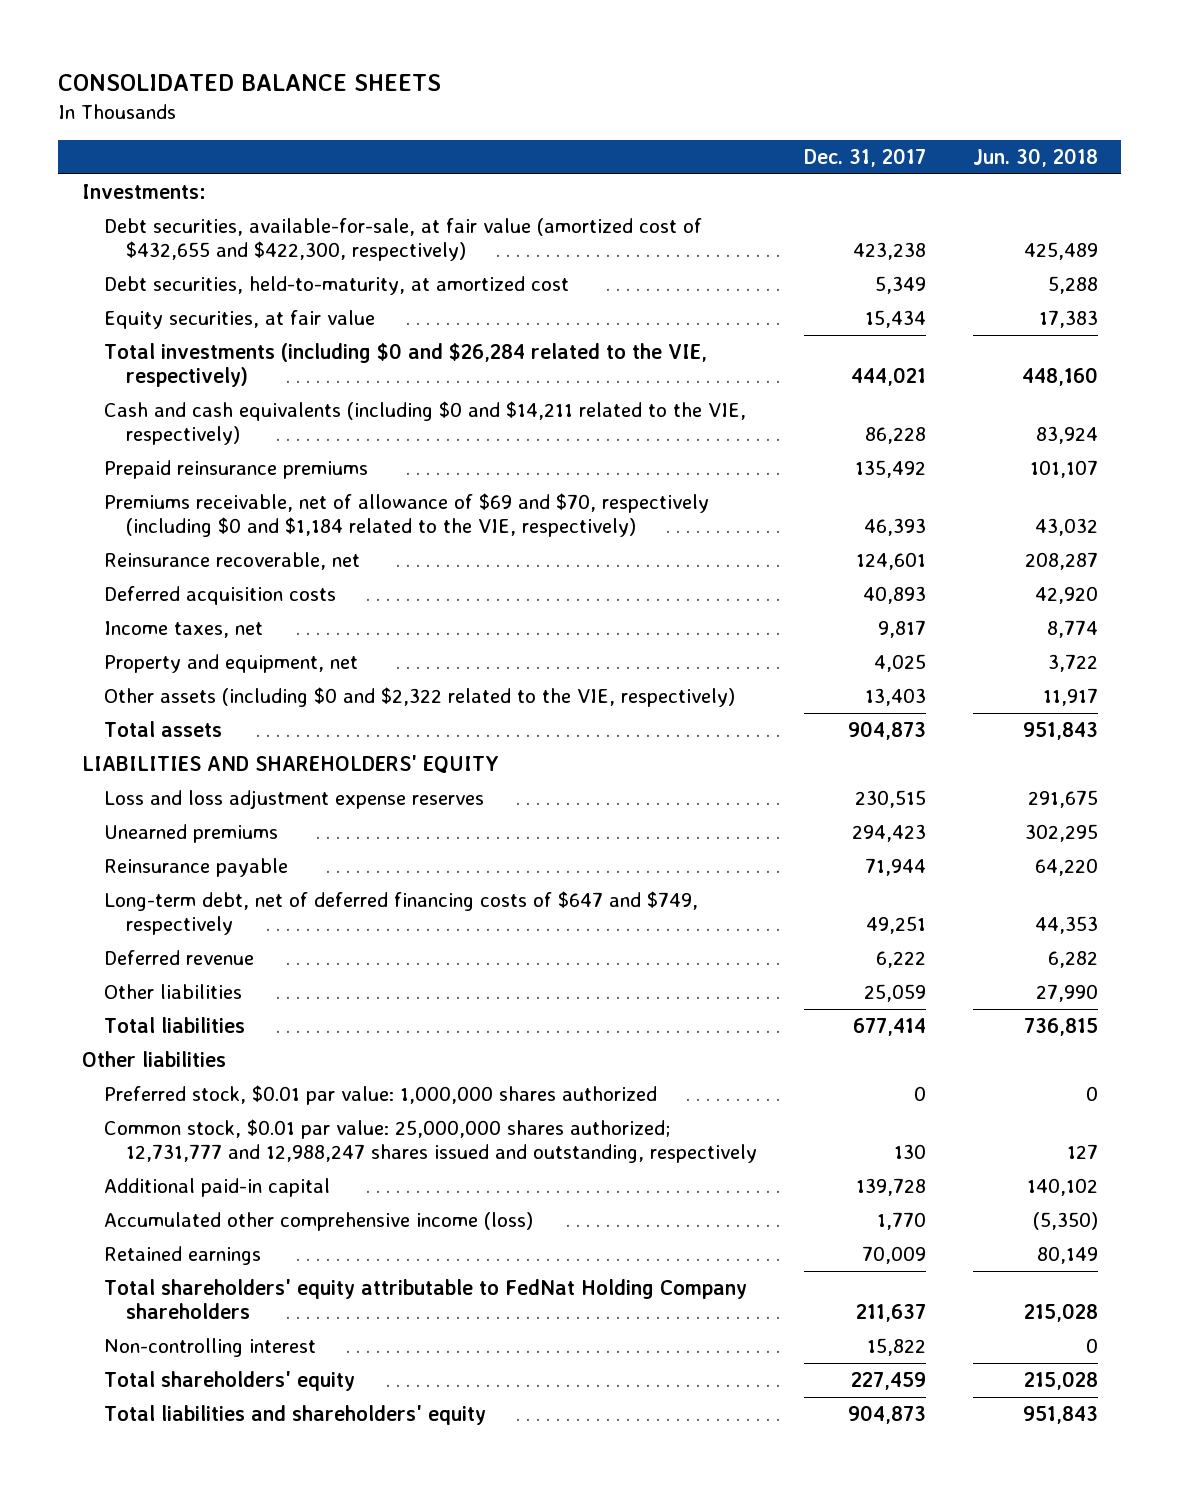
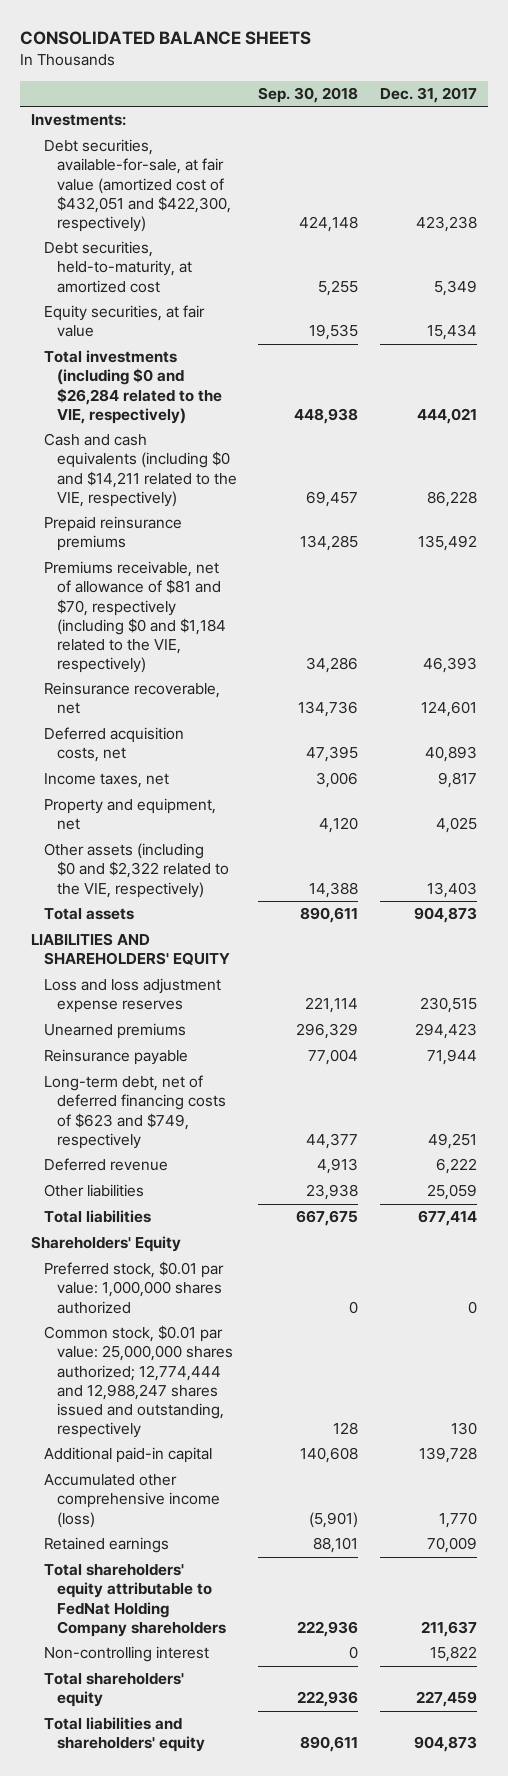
- | Dec. 31, 2017 | Jun. 30, 2018
+ | Sep. 30, 2018 | Dec. 31, 2017
- Debt securities, available-for-sale, at fair value (amortized cost of $432,655 and $422,300, respectively) | 423,238 | 425,489
+ Debt securities, available-for-sale, at fair value (amortized cost of $432,051 and $422,300, respectively) | 424,148 | 423,238
- Premiums receivable, net of allowance of $69 and $70, respectively (including $0 and $1,184 related to the VIE, respectively) | 46,393 | 43,032
+ Premiums receivable, net of allowance of $81 and $70, respectively (including $0 and $1,184 related to the VIE, respectively) | 34,286 | 46,393
- Deferred acquisition costs | 40,893 | 42,920
+ Deferred acquisition costs, net | 47,395 | 40,893
- Long-term debt, net of deferred financing costs of $647 and $749, respectively | 49,251 | 44,353
+ Long-term debt, net of deferred financing costs of $623 and $749, respectively | 44,377 | 49,251
- Other liabilities
+ Shareholders' Equity
- Common stock, $0.01 par value: 25,000,000 shares authorized; 12,731,777 and 12,988,247 shares issued and outstanding, respectively | 130 | 127
+ Common stock, $0.01 par value: 25,000,000 shares authorized; 12,774,444 and 12,988,247 shares issued and outstanding, respectively | 128 | 130

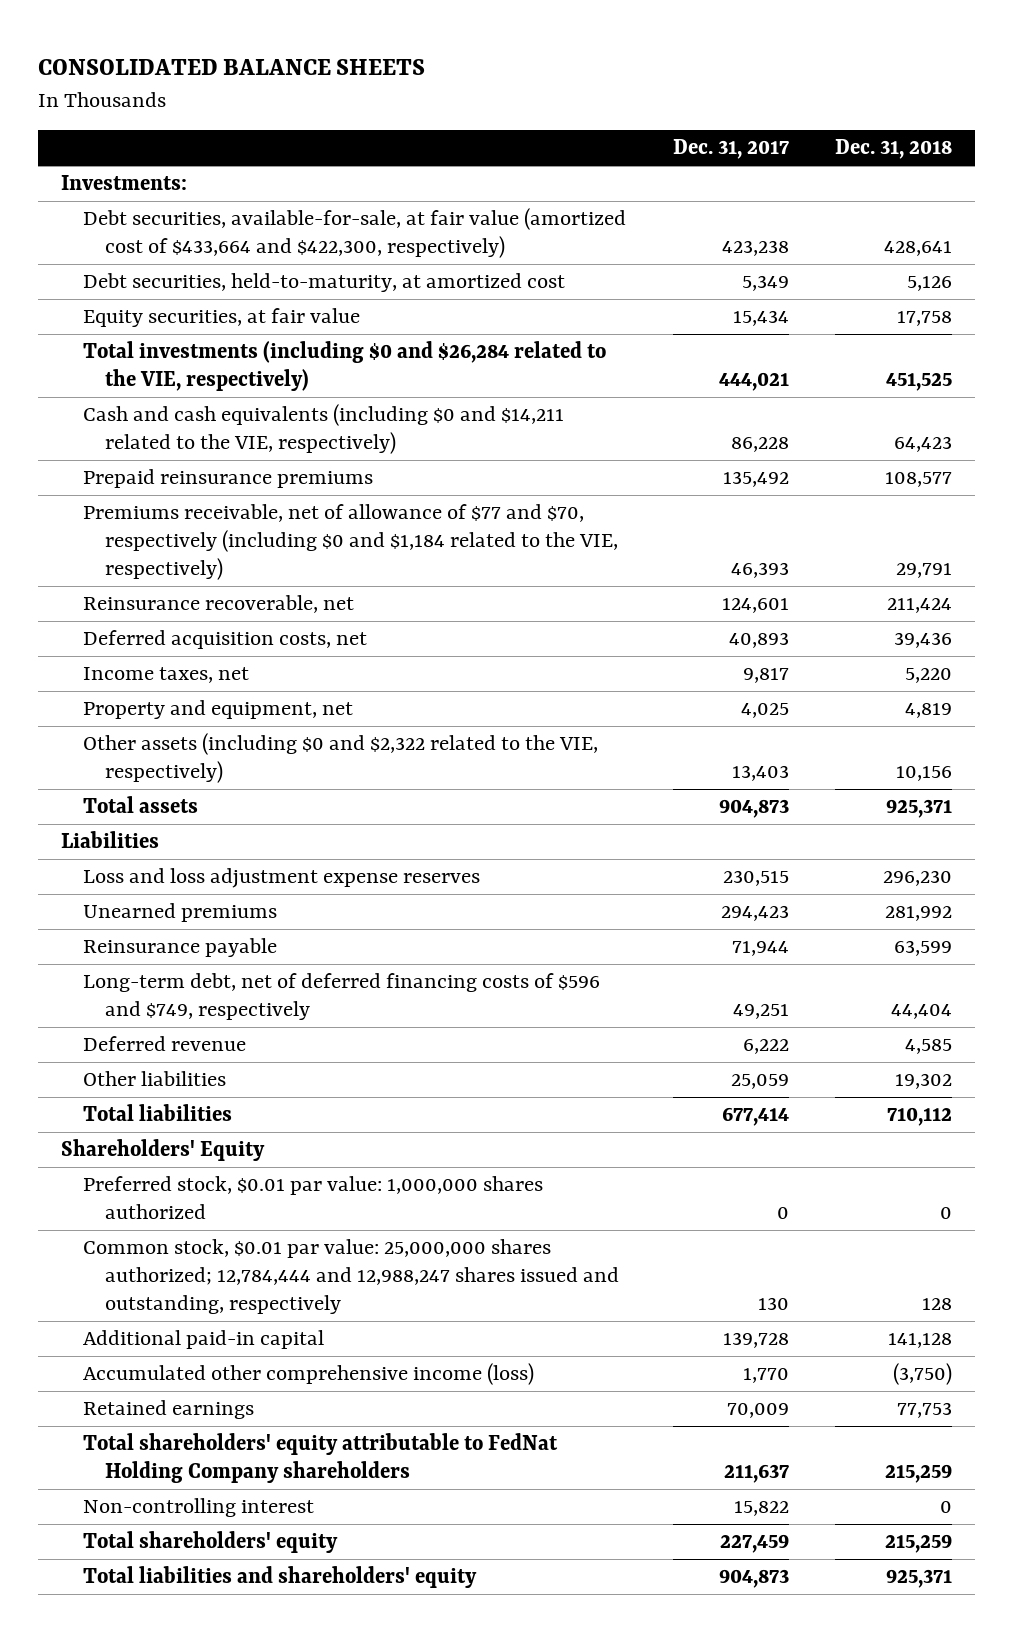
- | Sep. 30, 2018 | Dec. 31, 2017
+ | Dec. 31, 2017 | Dec. 31, 2018
- Debt securities, available-for-sale, at fair value (amortized cost of $432,051 and $422,300, respectively) | 424,148 | 423,238
+ Debt securities, available-for-sale, at fair value (amortized cost of $433,664 and $422,300, respectively) | 423,238 | 428,641
- Premiums receivable, net of allowance of $81 and $70, respectively (including $0 and $1,184 related to the VIE, respectively) | 34,286 | 46,393
+ Premiums receivable, net of allowance of $77 and $70, respectively (including $0 and $1,184 related to the VIE, respectively) | 46,393 | 29,791
- LIABILITIES AND SHAREHOLDERS' EQUITY
+ Liabilities
- Long-term debt, net of deferred financing costs of $623 and $749, respectively | 44,377 | 49,251
+ Long-term debt, net of deferred financing costs of $596 and $749, respectively | 49,251 | 44,404
- Common stock, $0.01 par value: 25,000,000 shares authorized; 12,774,444 and 12,988,247 shares issued and outstanding, respectively | 128 | 130
+ Common stock, $0.01 par value: 25,000,000 shares authorized; 12,784,444 and 12,988,247 shares issued and outstanding, respectively | 130 | 128

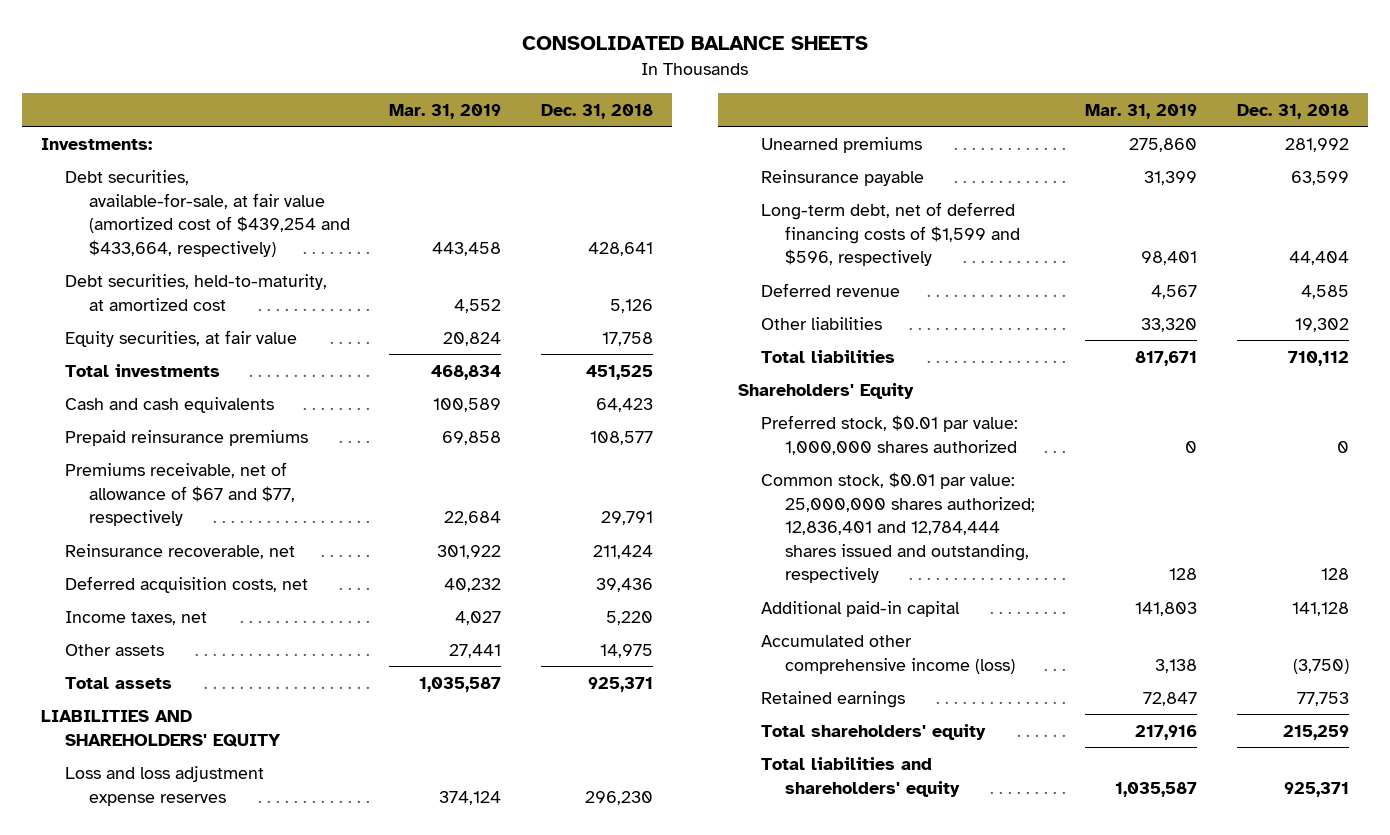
- | Dec. 31, 2017 | Dec. 31, 2018
+ | Mar. 31, 2019 | Dec. 31, 2018
- Debt securities, available-for-sale, at fair value (amortized cost of $433,664 and $422,300, respectively) | 423,238 | 428,641
+ Debt securities, available-for-sale, at fair value (amortized cost of $439,254 and $433,664, respectively) | 443,458 | 428,641
- Total investments (including $0 and $26,284 related to the VIE, respectively) | 444,021 | 451,525
- Cash and cash equivalents (including $0 and $14,211 related to the VIE, respectively) | 86,228 | 64,423
+ Total investments | 468,834 | 451,525
+ Cash and cash equivalents | 100,589 | 64,423
- Premiums receivable, net of allowance of $77 and $70, respectively (including $0 and $1,184 related to the VIE, respectively) | 46,393 | 29,791
+ Premiums receivable, net of allowance of $67 and $77, respectively | 22,684 | 29,791
- Property and equipment, net | 4,025 | 4,819
- Other assets (including $0 and $2,322 related to the VIE, respectively) | 13,403 | 10,156
+ Other assets | 27,441 | 14,975
- Liabilities
+ LIABILITIES AND SHAREHOLDERS' EQUITY
- Long-term debt, net of deferred financing costs of $596 and $749, respectively | 49,251 | 44,404
+ Long-term debt, net of deferred financing costs of $1,599 and $596, respectively | 98,401 | 44,404
- Common stock, $0.01 par value: 25,000,000 shares authorized; 12,784,444 and 12,988,247 shares issued and outstanding, respectively | 130 | 128
+ Common stock, $0.01 par value: 25,000,000 shares authorized; 12,836,401 and 12,784,444 shares issued and outstanding, respectively | 128 | 128
- Total shareholders' equity attributable to FedNat Holding Company shareholders | 211,637 | 215,259
- Non-controlling interest | 15,822 | 0

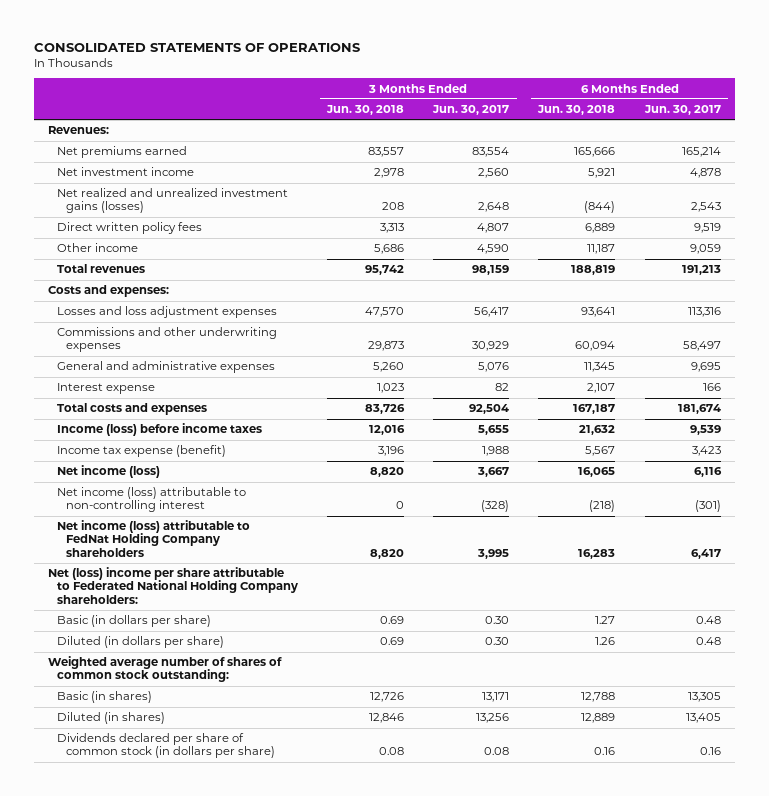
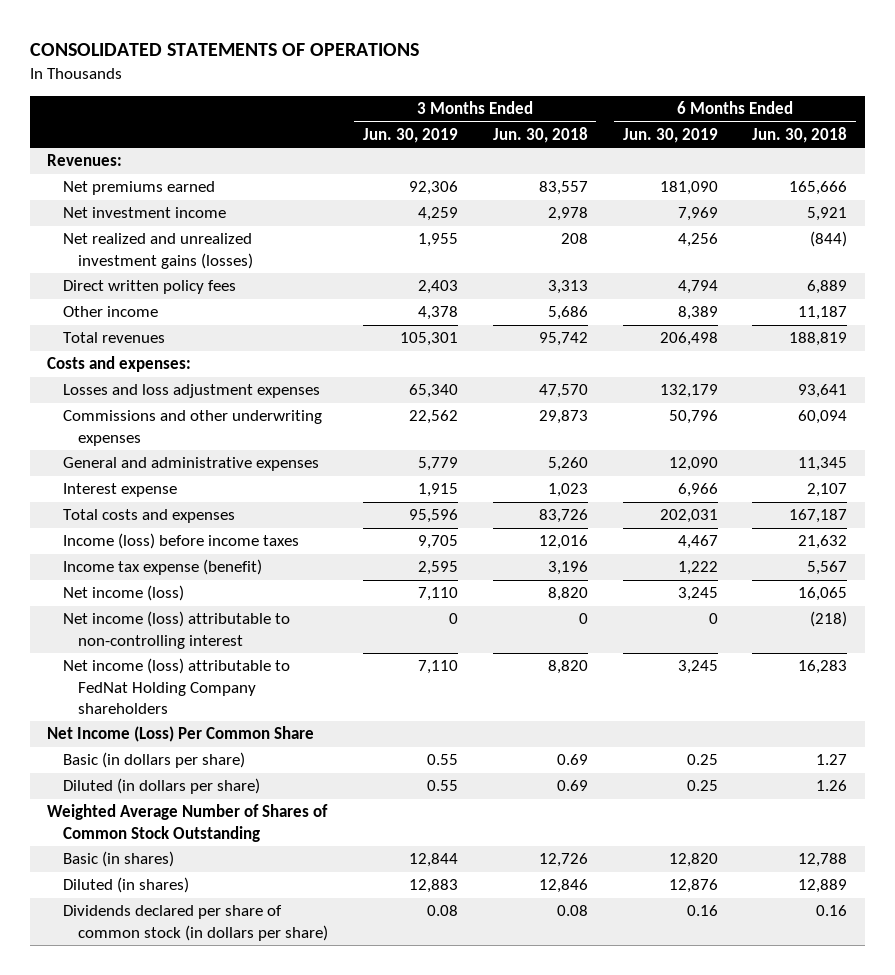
- | 3 Months Ended Jun. 30, 2018 | 3 Months Ended Jun. 30, 2017 | 6 Months Ended Jun. 30, 2018 | 6 Months Ended Jun. 30, 2017
+ | 3 Months Ended Jun. 30, 2019 | 3 Months Ended Jun. 30, 2018 | 6 Months Ended Jun. 30, 2019 | 6 Months Ended Jun. 30, 2018
- Net (loss) income per share attributable to Federated National Holding Company shareholders:
+ Net Income (Loss) Per Common Share
- Weighted average number of shares of common stock outstanding:
+ Weighted Average Number of Shares of Common Stock Outstanding

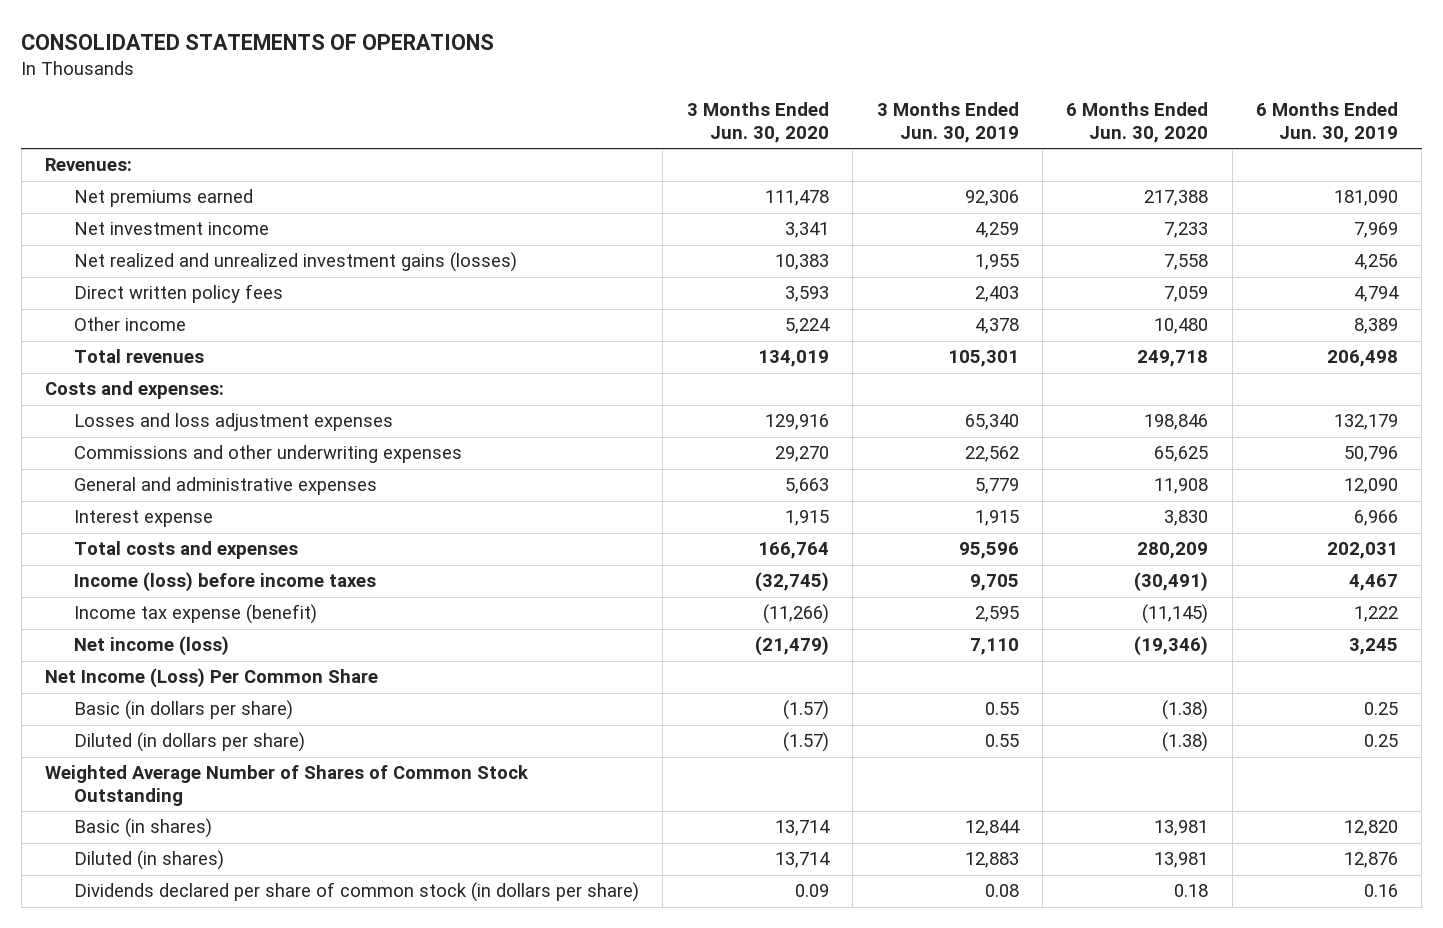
- | 3 Months Ended Jun. 30, 2019 | 3 Months Ended Jun. 30, 2018 | 6 Months Ended Jun. 30, 2019 | 6 Months Ended Jun. 30, 2018
+ | 3 Months Ended Jun. 30, 2020 | 3 Months Ended Jun. 30, 2019 | 6 Months Ended Jun. 30, 2020 | 6 Months Ended Jun. 30, 2019
- Net income (loss) attributable to non-controlling interest | 0 | 0 | 0 | (218)
- Net income (loss) attributable to FedNat Holding Company shareholders | 7,110 | 8,820 | 3,245 | 16,283

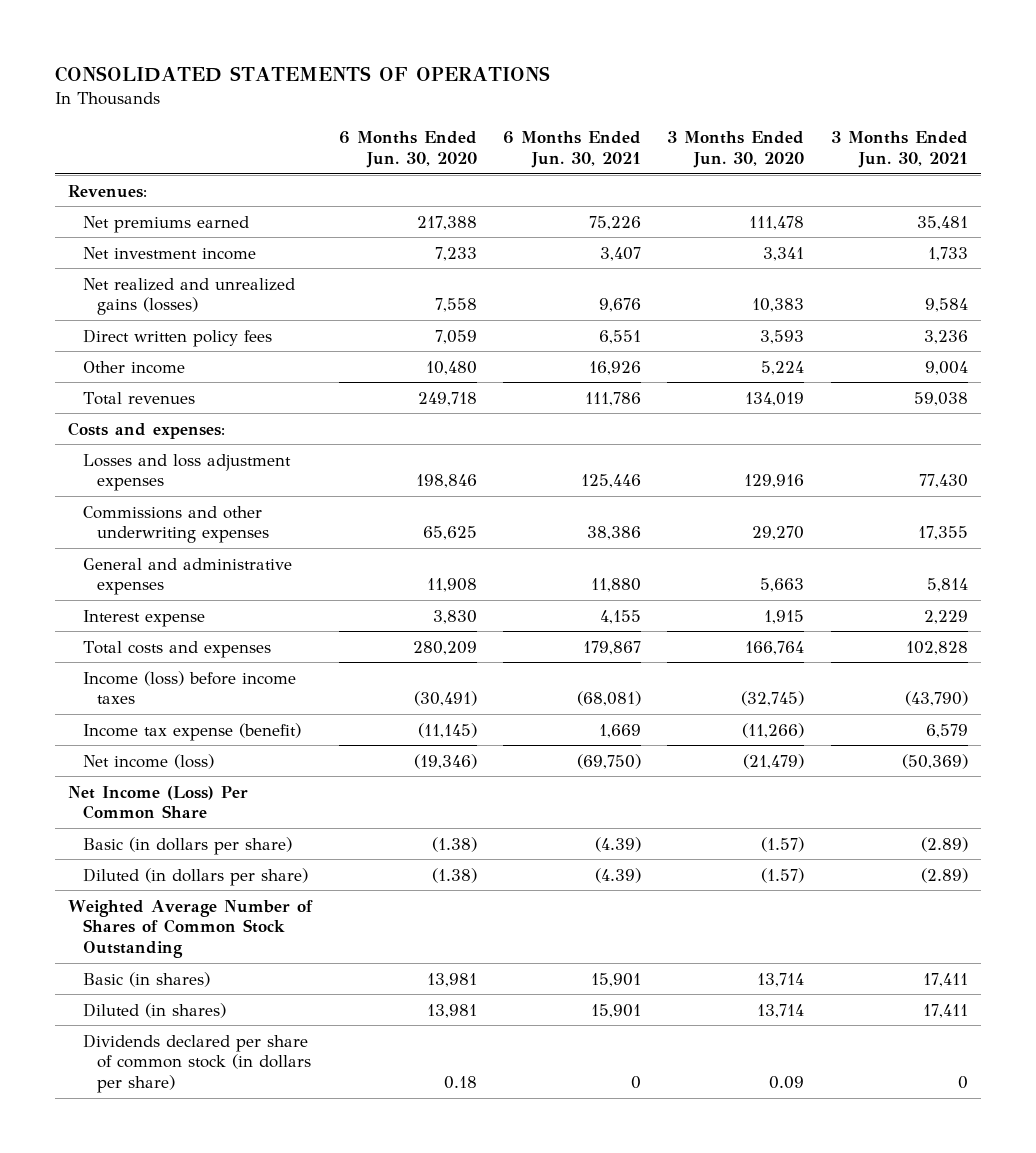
- | 3 Months Ended Jun. 30, 2020 | 3 Months Ended Jun. 30, 2019 | 6 Months Ended Jun. 30, 2020 | 6 Months Ended Jun. 30, 2019
+ | 6 Months Ended Jun. 30, 2020 | 6 Months Ended Jun. 30, 2021 | 3 Months Ended Jun. 30, 2020 | 3 Months Ended Jun. 30, 2021
- Net realized and unrealized investment gains (losses) | 10,383 | 1,955 | 7,558 | 4,256
+ Net realized and unrealized gains (losses) | 7,558 | 9,676 | 10,383 | 9,584

